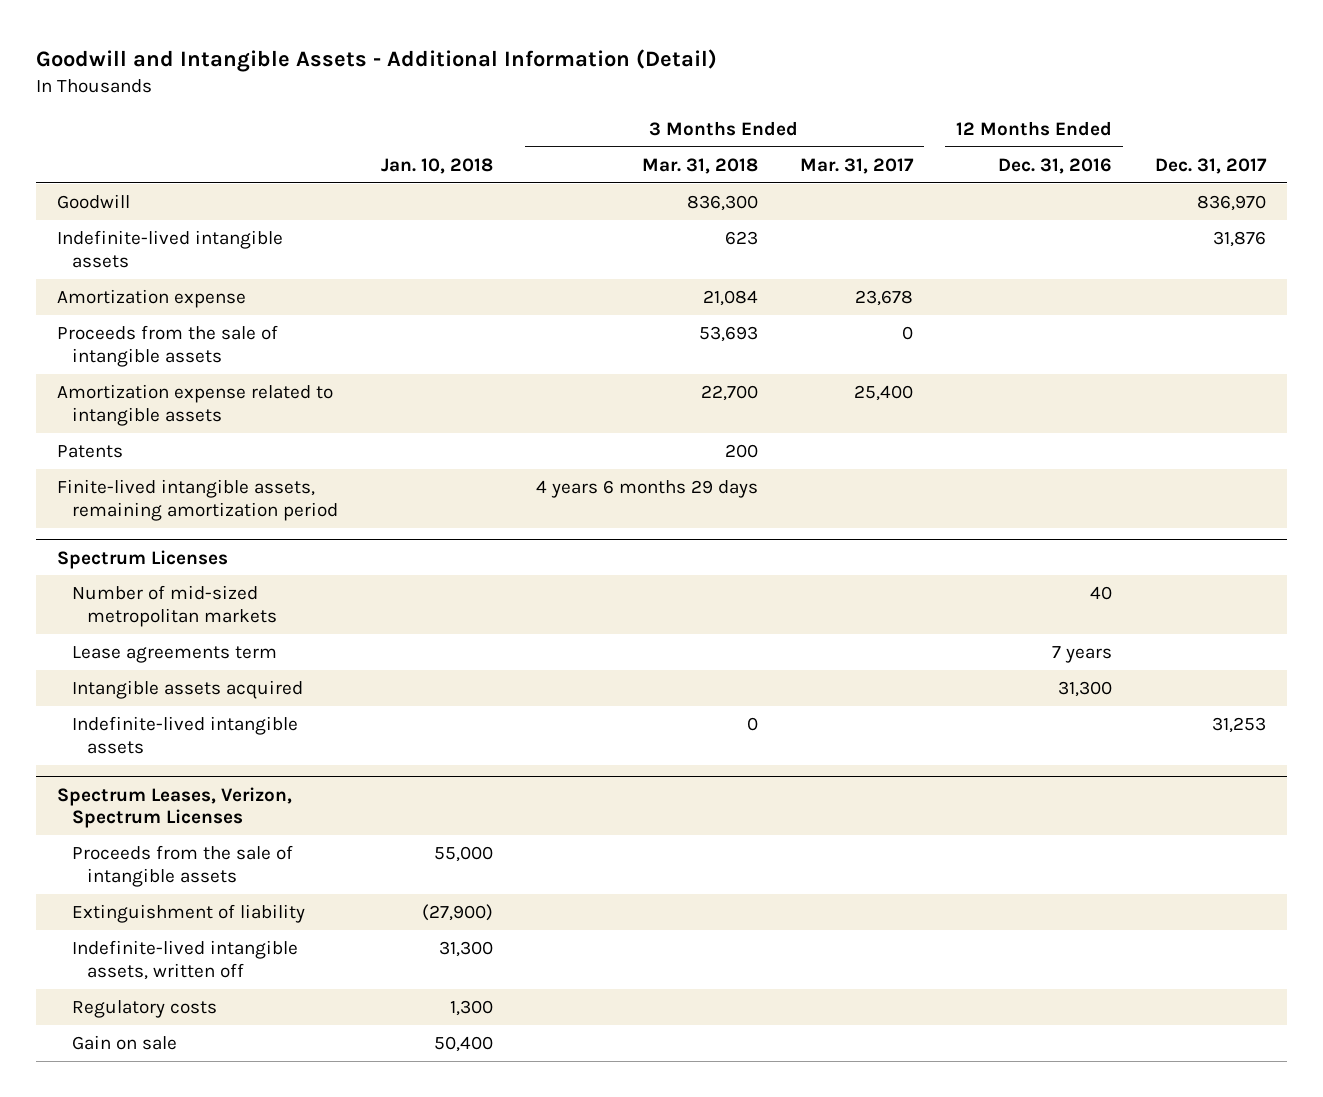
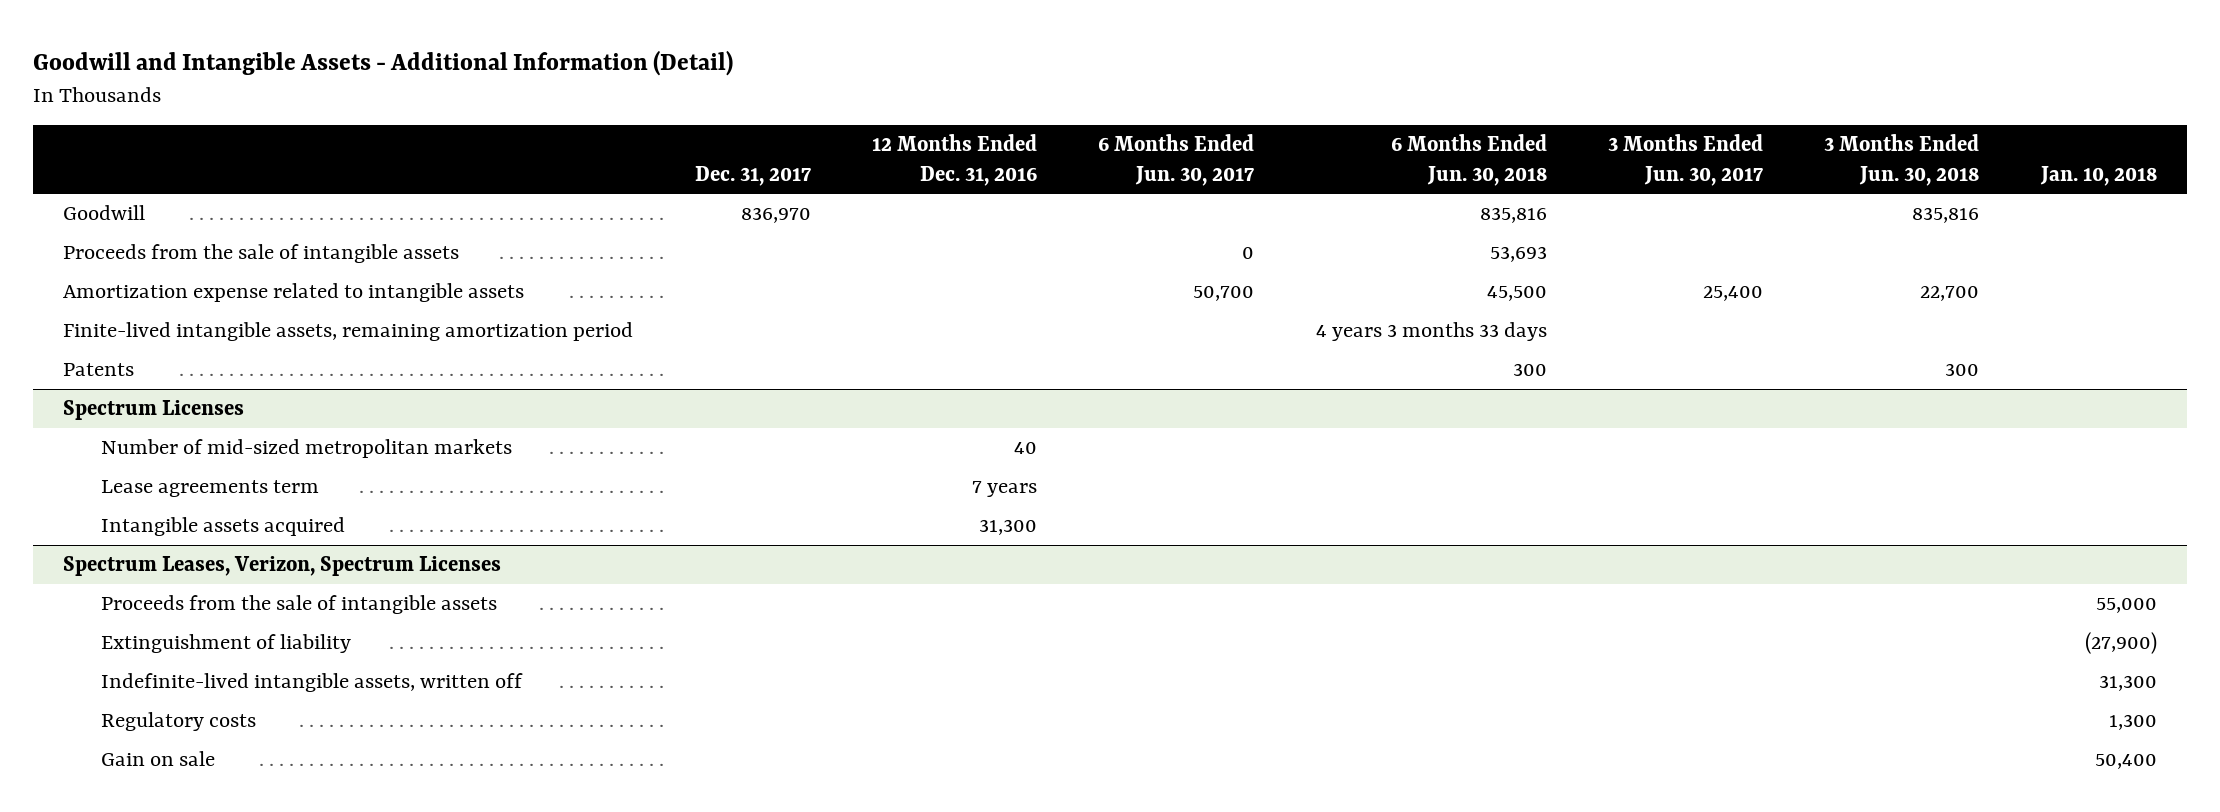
- | Jan. 10, 2018 | 3 Months Ended Mar. 31, 2018 | 3 Months Ended Mar. 31, 2017 | 12 Months Ended Dec. 31, 2016 | Dec. 31, 2017
+ | Dec. 31, 2017 | 12 Months Ended Dec. 31, 2016 | 6 Months Ended Jun. 30, 2017 | 6 Months Ended Jun. 30, 2018 | 3 Months Ended Jun. 30, 2017 | 3 Months Ended Jun. 30, 2018 | Jan. 10, 2018
- Indefinite-lived intangible assets | | 623 | | | 31,876
- Amortization expense | | 21,084 | 23,678 | |
moved down: Patents | | | | 300 | | 300 |
@ Spectrum Licenses
- Indefinite-lived intangible assets | | 0 | | | 31,253

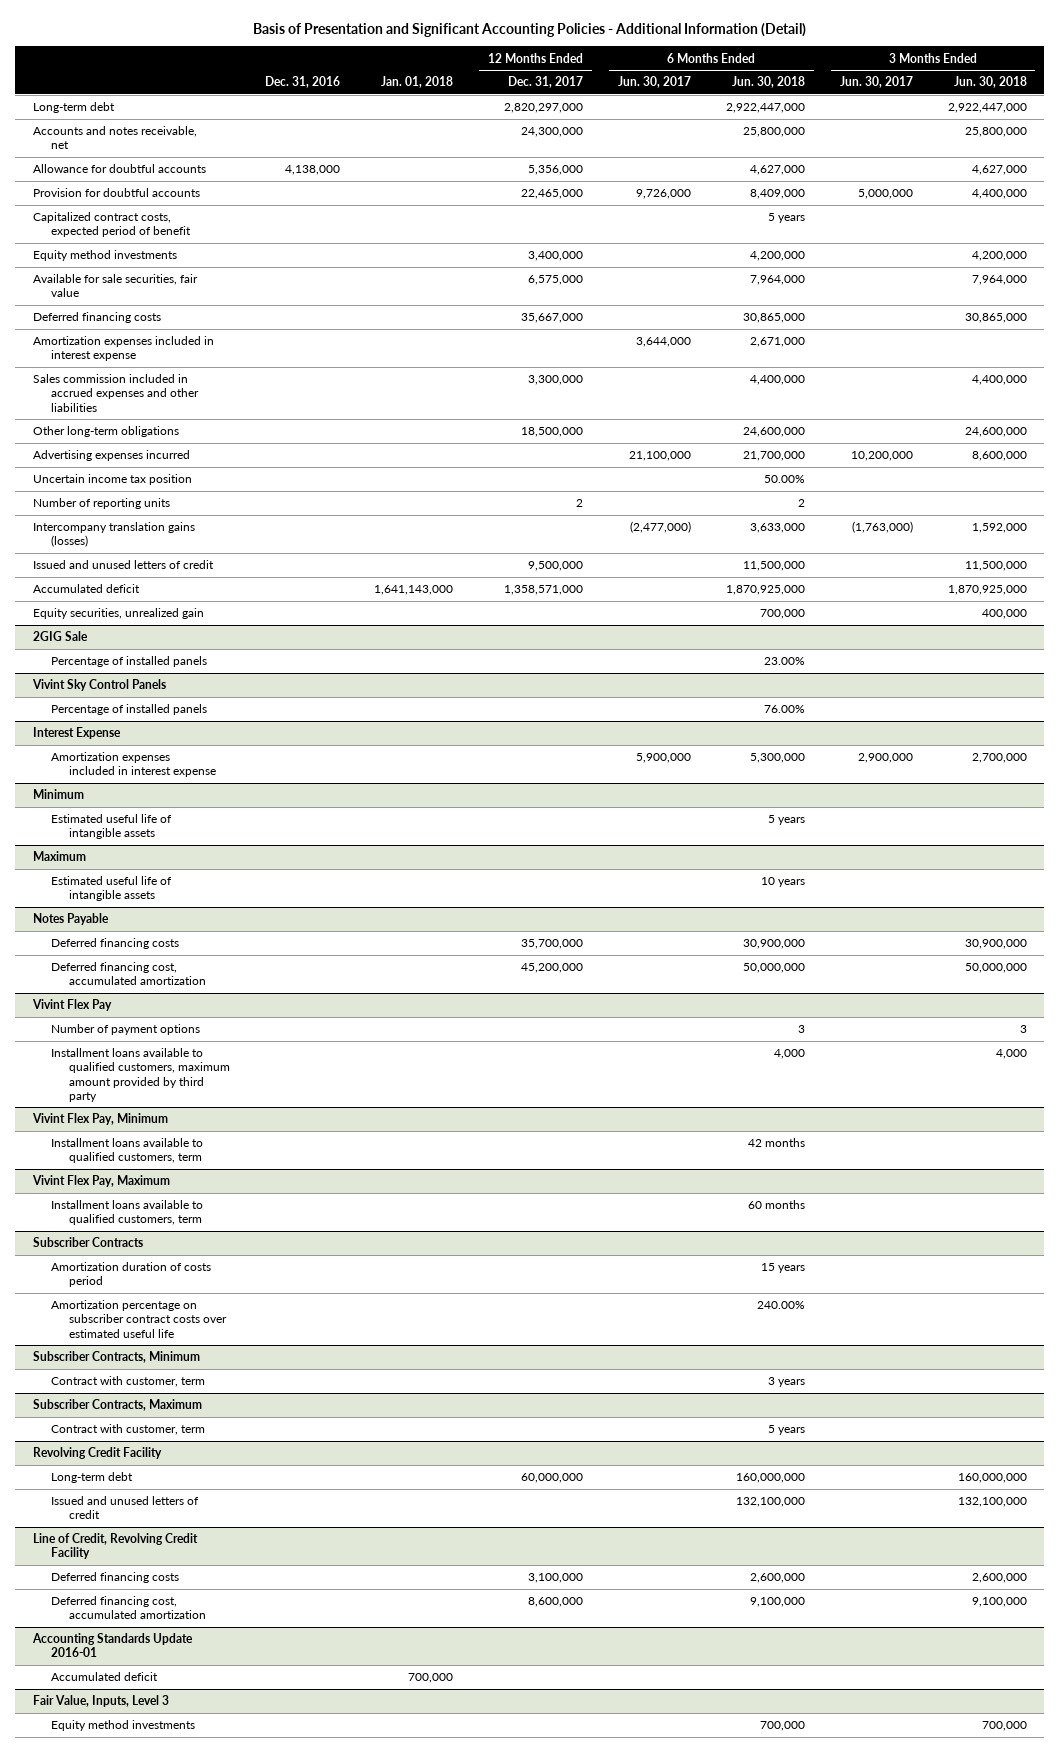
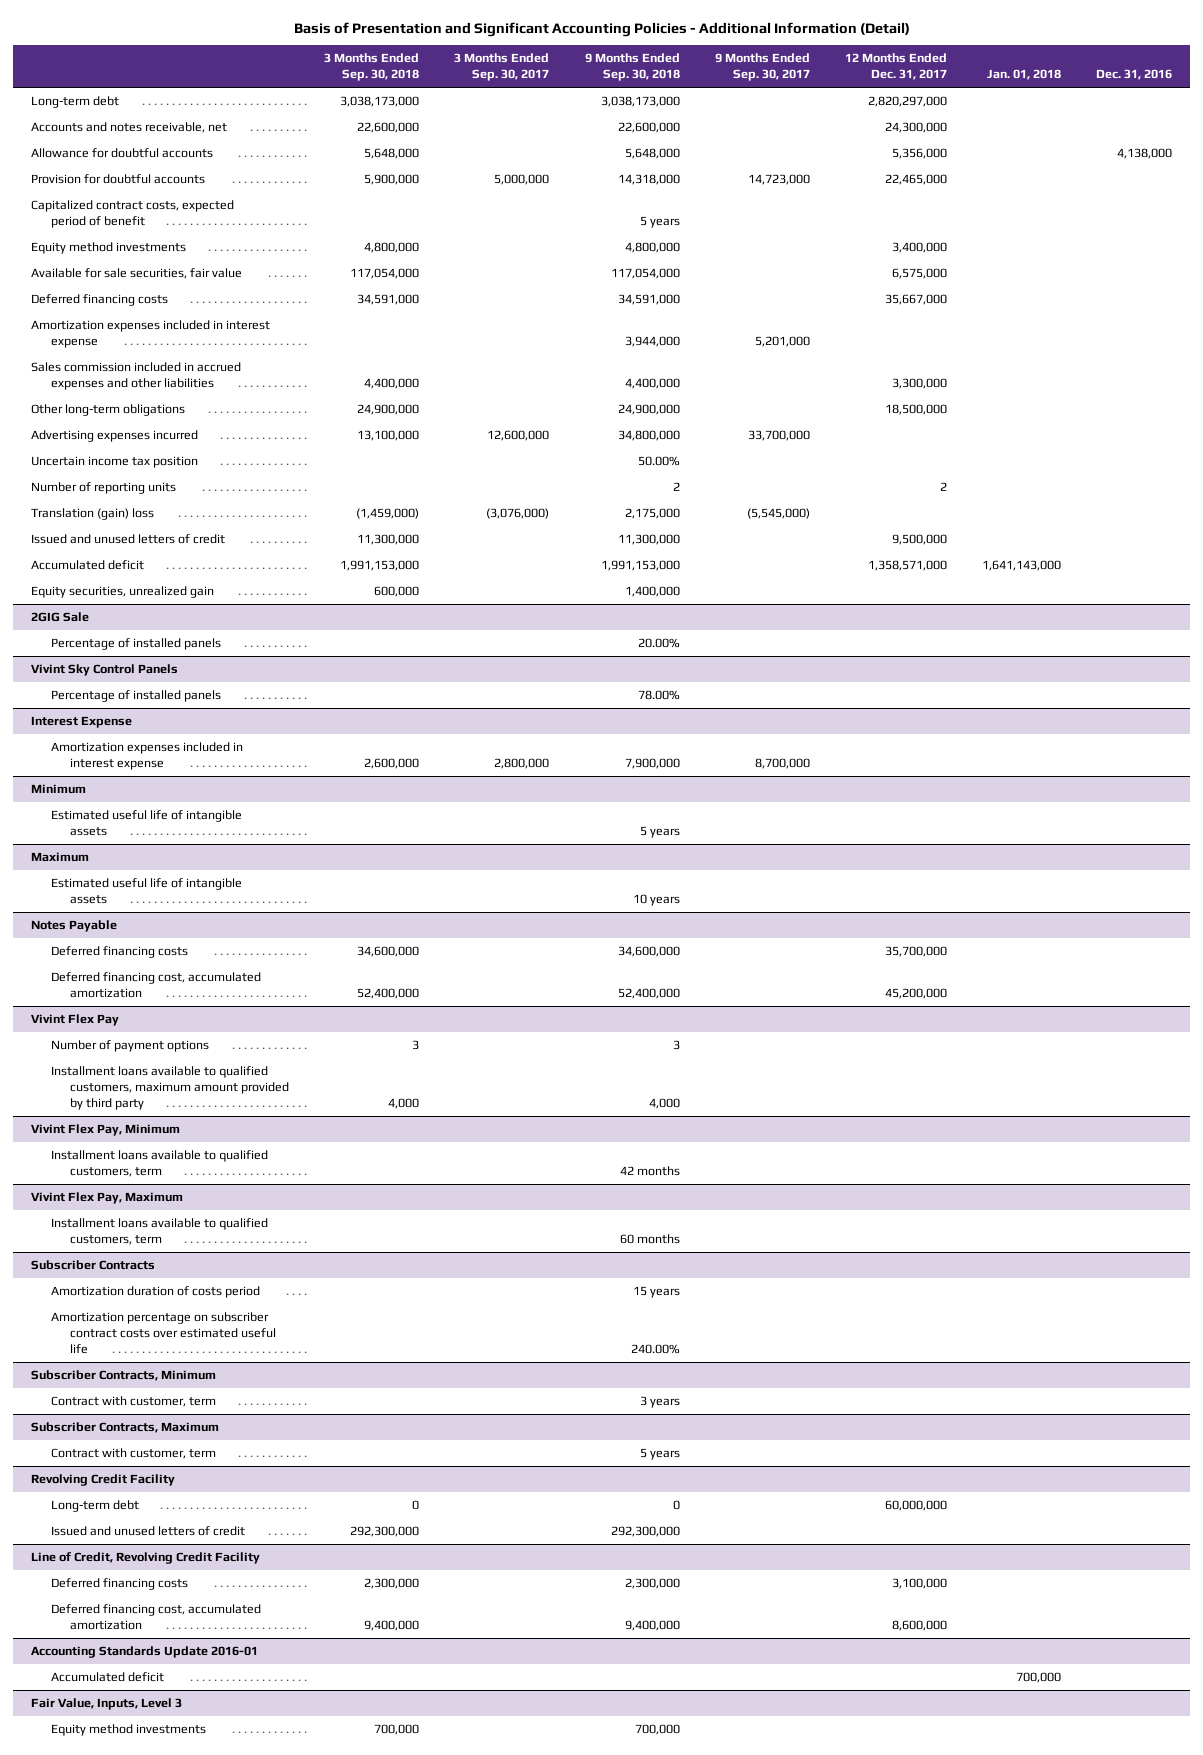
- | Dec. 31, 2016 | Jan. 01, 2018 | 12 Months Ended Dec. 31, 2017 | 6 Months Ended Jun. 30, 2017 | 6 Months Ended Jun. 30, 2018 | 3 Months Ended Jun. 30, 2017 | 3 Months Ended Jun. 30, 2018
+ | 3 Months Ended Sep. 30, 2018 | 3 Months Ended Sep. 30, 2017 | 9 Months Ended Sep. 30, 2018 | 9 Months Ended Sep. 30, 2017 | 12 Months Ended Dec. 31, 2017 | Jan. 01, 2018 | Dec. 31, 2016
- Intercompany translation gains (losses) | | | | (2,477,000) | 3,633,000 | (1,763,000) | 1,592,000
+ Translation (gain) loss | (1,459,000) | (3,076,000) | 2,175,000 | (5,545,000) | | |

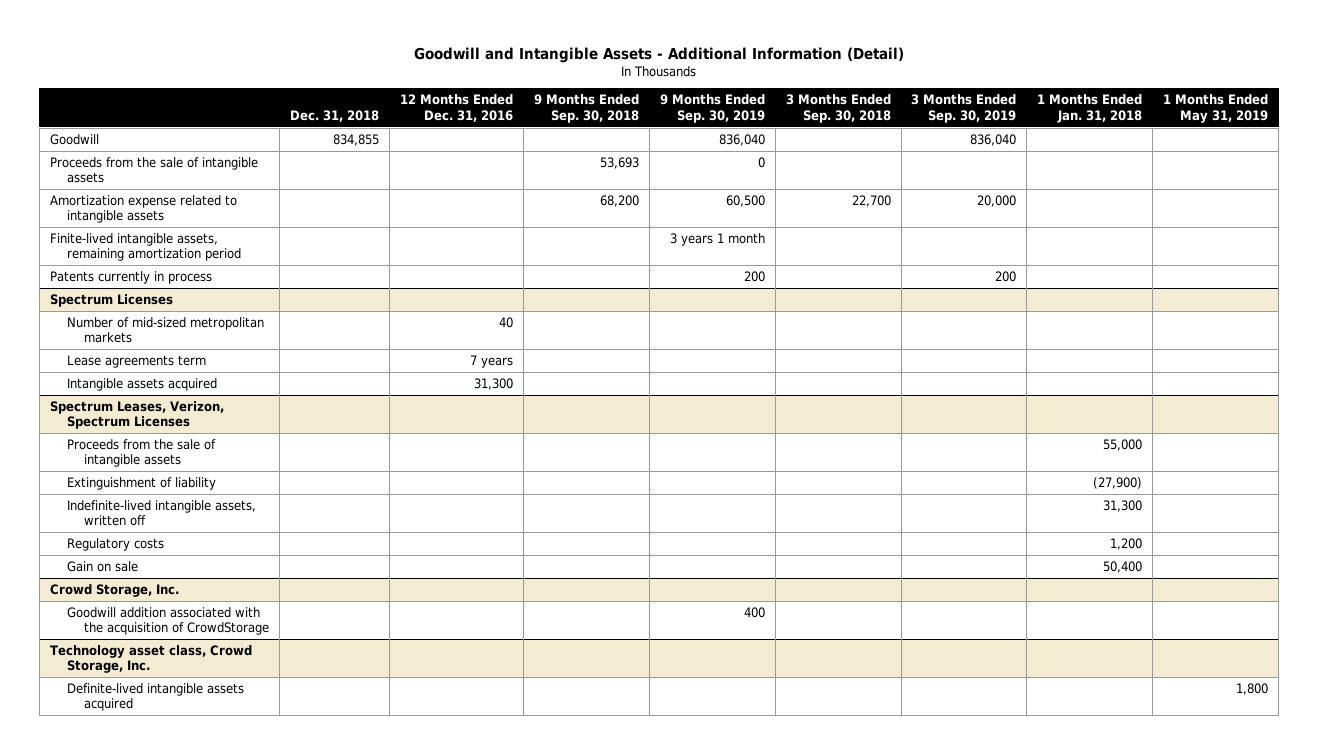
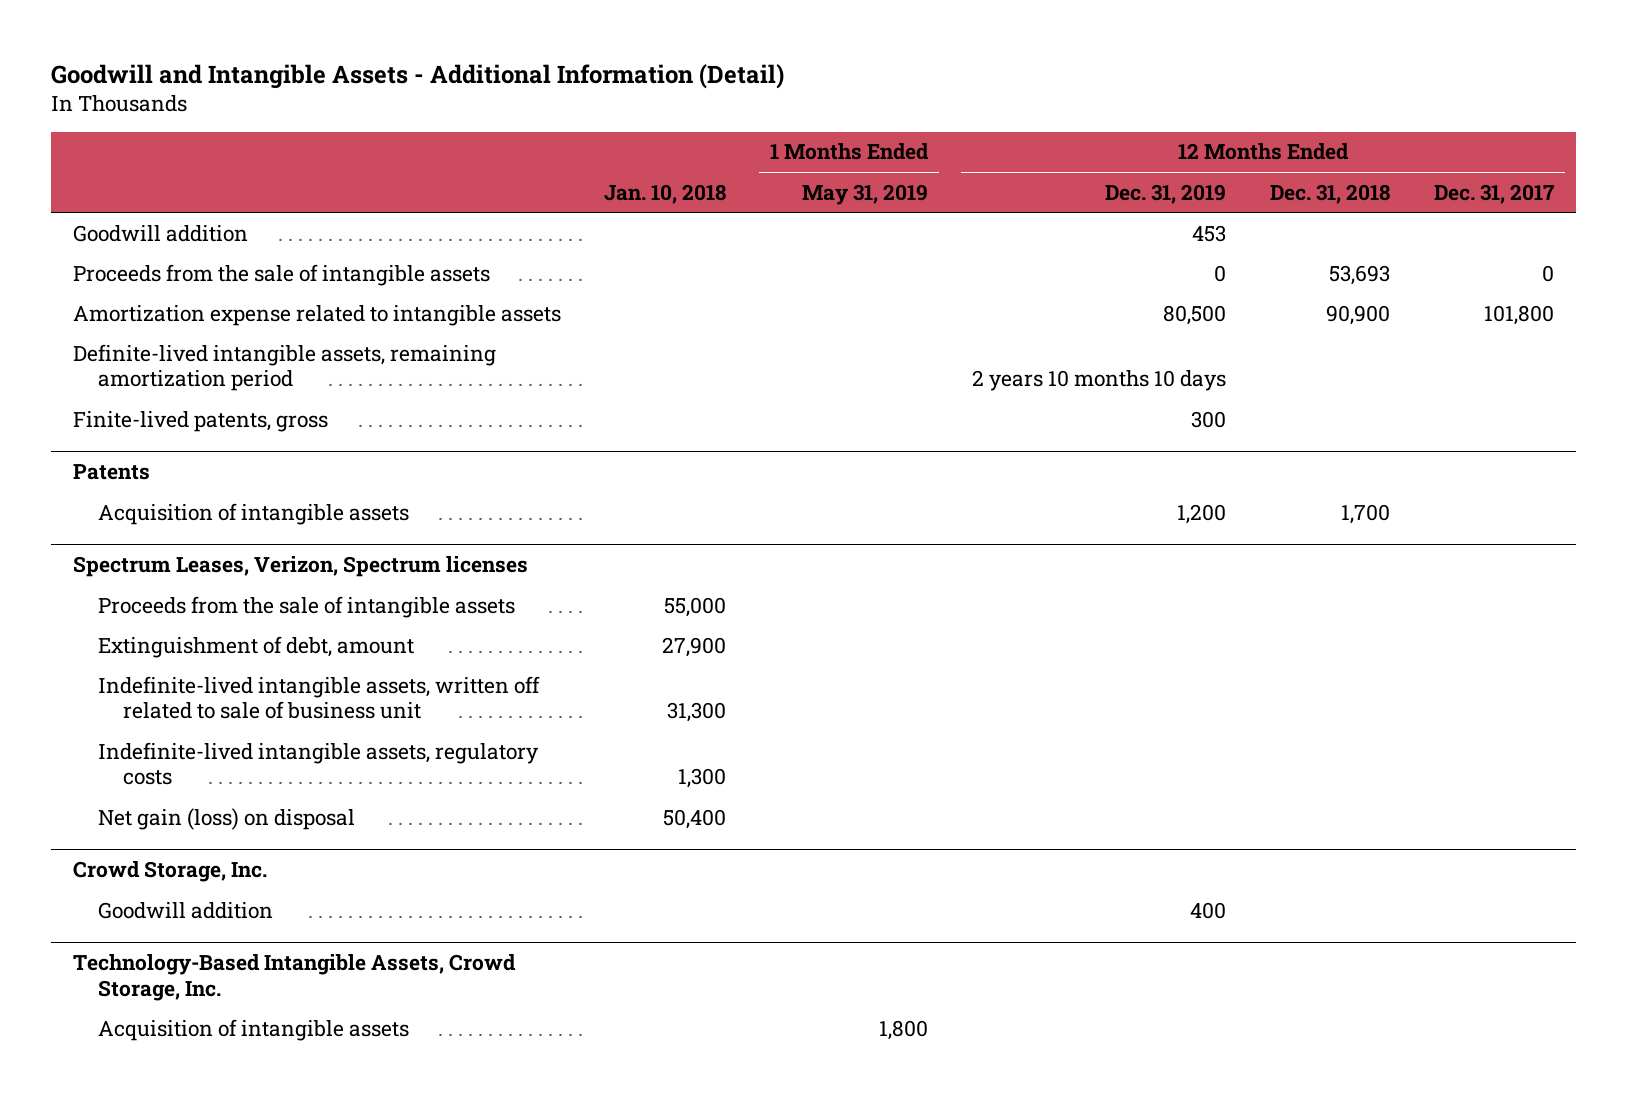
- | Dec. 31, 2018 | 12 Months Ended Dec. 31, 2016 | 9 Months Ended Sep. 30, 2018 | 9 Months Ended Sep. 30, 2019 | 3 Months Ended Sep. 30, 2018 | 3 Months Ended Sep. 30, 2019 | 1 Months Ended Jan. 31, 2018 | 1 Months Ended May 31, 2019
+ | Jan. 10, 2018 | 1 Months Ended May 31, 2019 | 12 Months Ended Dec. 31, 2019 | 12 Months Ended Dec. 31, 2018 | 12 Months Ended Dec. 31, 2017
- Goodwill | 834,855 | | | 836,040 | | 836,040 | |
+ Goodwill addition | | | 453 | |
- Finite-lived intangible assets, remaining amortization period | | | | 3 years 1 month | | | |
- Patents currently in process | | | | 200 | | 200 | |
- Spectrum Licenses
- Number of mid-sized metropolitan markets | | 40 | | | | | |
- Lease agreements term | | 7 years | | | | | |
- Intangible assets acquired | | 31,300 | | | | | |
- Spectrum Leases, Verizon, Spectrum Licenses
+ Definite-lived intangible assets, remaining amortization period | | | 2 years 10 months 10 days | |
+ Finite-lived patents, gross | | | 300 | |
+ Patents
+ Acquisition of intangible assets | | | 1,200 | 1,700 |
+ Spectrum Leases, Verizon, Spectrum licenses
- Extinguishment of liability | | | | | | | (27,900) |
- Indefinite-lived intangible assets, written off | | | | | | | 31,300 |
- Regulatory costs | | | | | | | 1,200 |
- Gain on sale | | | | | | | 50,400 |
+ Extinguishment of debt, amount | 27,900 | | | |
+ Indefinite-lived intangible assets, written off related to sale of business unit | 31,300 | | | |
+ Indefinite-lived intangible assets, regulatory costs | 1,300 | | | |
+ Net gain (loss) on disposal | 50,400 | | | |
@ Crowd Storage, Inc.
- Goodwill addition associated with the acquisition of CrowdStorage | | | | 400 | | | |
- Technology asset class, Crowd Storage, Inc.
- Definite-lived intangible assets acquired | | | | | | | | 1,800
@ Crowd Storage, Inc.
+ Goodwill addition | | | 400 | |
+ Technology-Based Intangible Assets, Crowd Storage, Inc.
+ Acquisition of intangible assets | | 1,800 | | |

